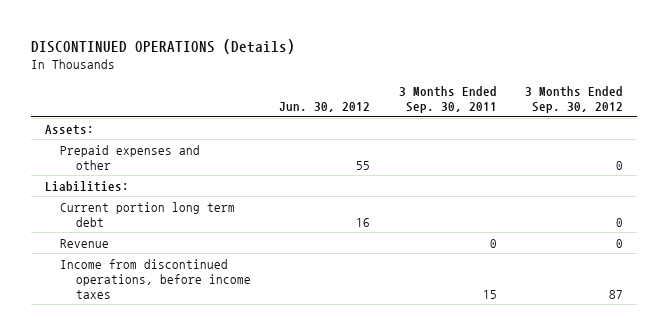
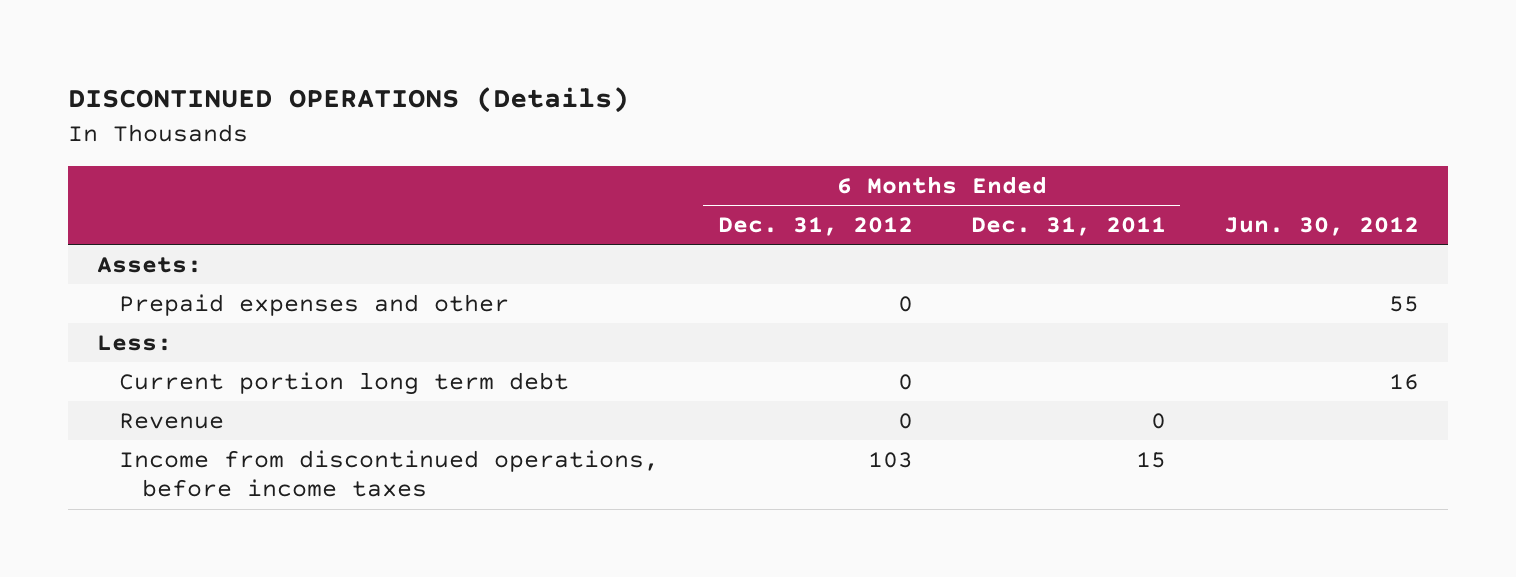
- | Jun. 30, 2012 | 3 Months Ended Sep. 30, 2011 | 3 Months Ended Sep. 30, 2012
+ | 6 Months Ended Dec. 31, 2012 | 6 Months Ended Dec. 31, 2011 | Jun. 30, 2012
- Liabilities:
+ Less:

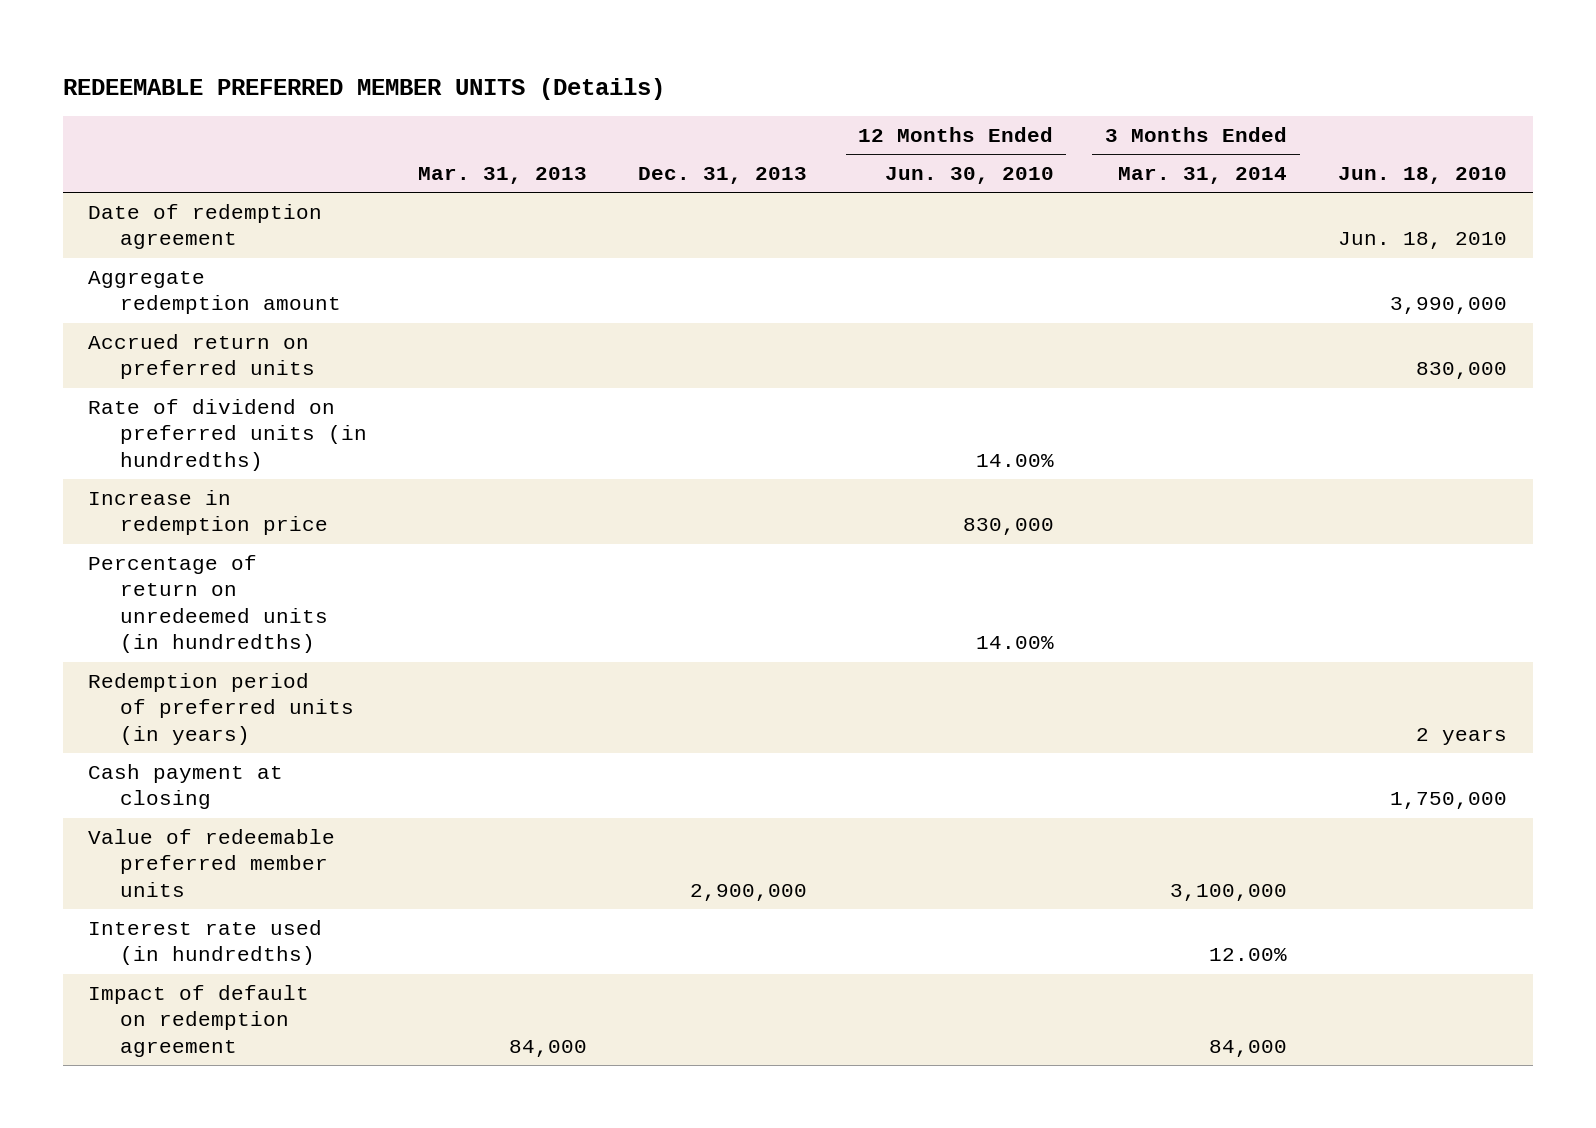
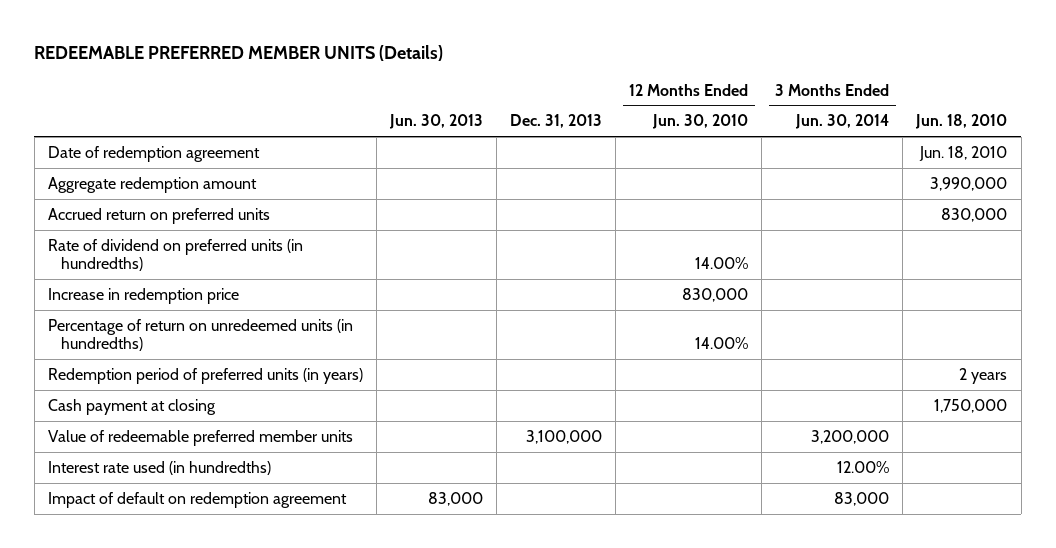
- | Mar. 31, 2013 | Dec. 31, 2013 | 12 Months Ended Jun. 30, 2010 | 3 Months Ended Mar. 31, 2014 | Jun. 18, 2010
+ | Jun. 30, 2013 | Dec. 31, 2013 | 12 Months Ended Jun. 30, 2010 | 3 Months Ended Jun. 30, 2014 | Jun. 18, 2010
- Value of redeemable preferred member units | | 2,900,000 | | 3,100,000 |
+ Value of redeemable preferred member units | | 3,100,000 | | 3,200,000 |

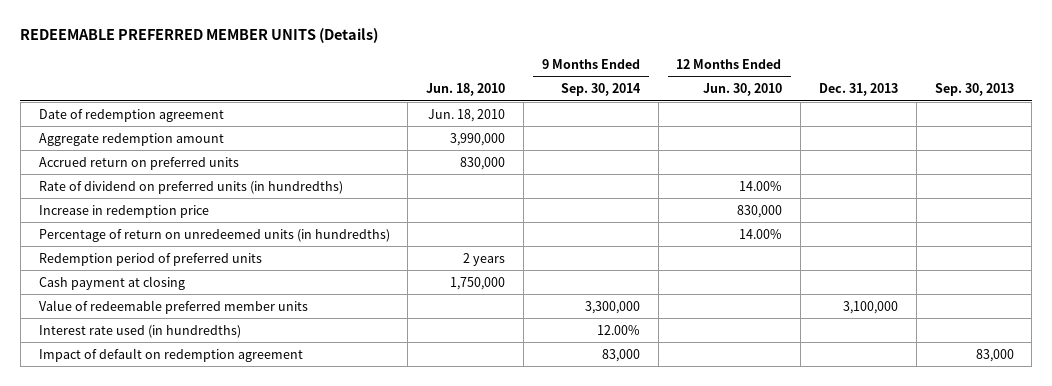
- | Jun. 30, 2013 | Dec. 31, 2013 | 12 Months Ended Jun. 30, 2010 | 3 Months Ended Jun. 30, 2014 | Jun. 18, 2010
+ | Jun. 18, 2010 | 9 Months Ended Sep. 30, 2014 | 12 Months Ended Jun. 30, 2010 | Dec. 31, 2013 | Sep. 30, 2013
- Redemption period of preferred units (in years) | | | | | 2 years
+ Redemption period of preferred units | 2 years | | | |

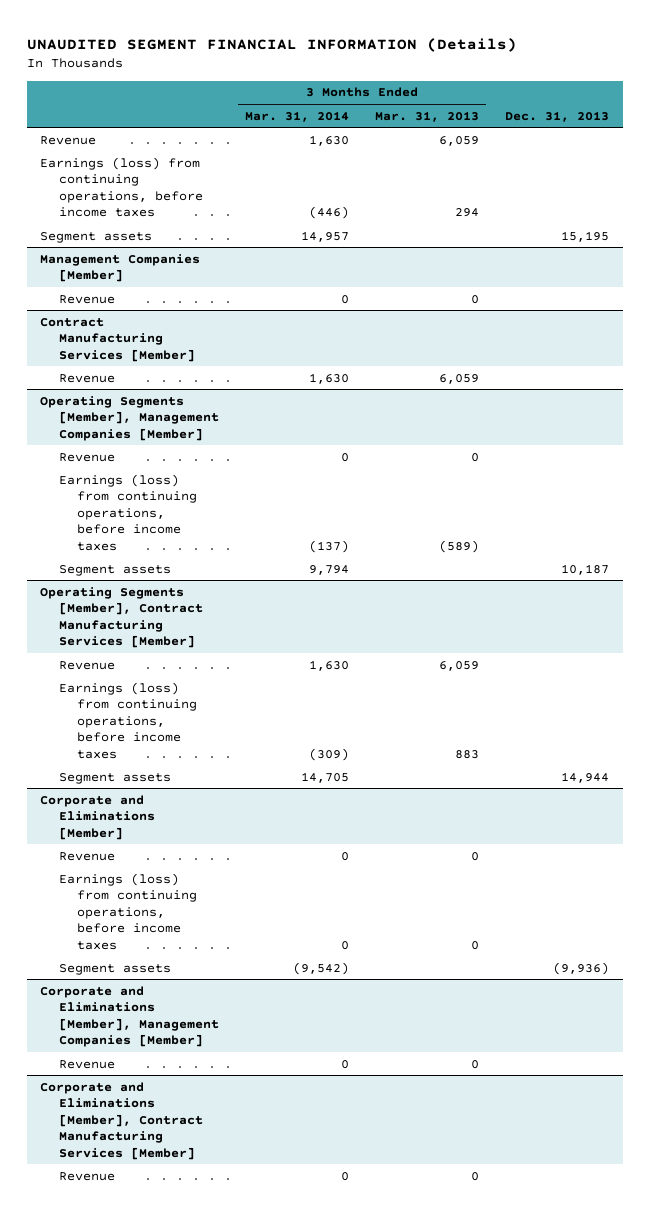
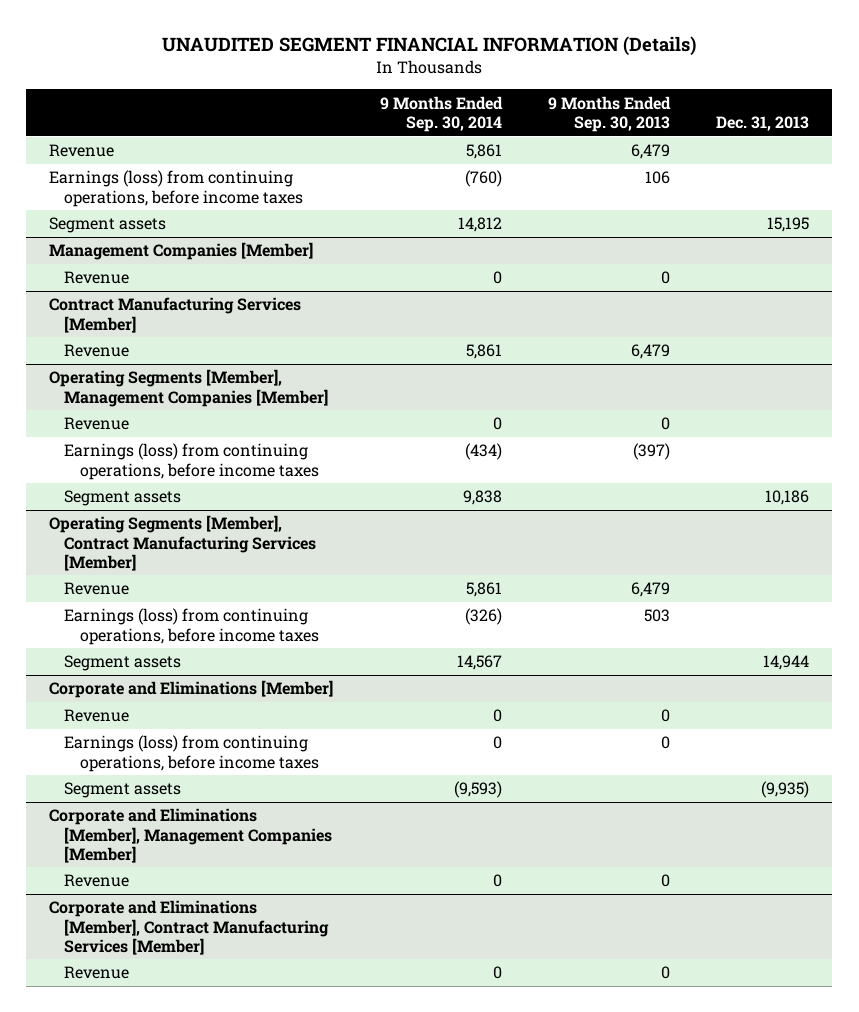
- | 3 Months Ended Mar. 31, 2014 | 3 Months Ended Mar. 31, 2013 | Dec. 31, 2013
+ | 9 Months Ended Sep. 30, 2014 | 9 Months Ended Sep. 30, 2013 | Dec. 31, 2013
@ Operating Segments [Member], Management Companies [Member]
- Segment assets | 9,794 | | 10,187
+ Segment assets | 9,838 | | 10,186
@ Corporate and Eliminations [Member]
- Segment assets | (9,542) | | (9,936)
+ Segment assets | (9,593) | | (9,935)

